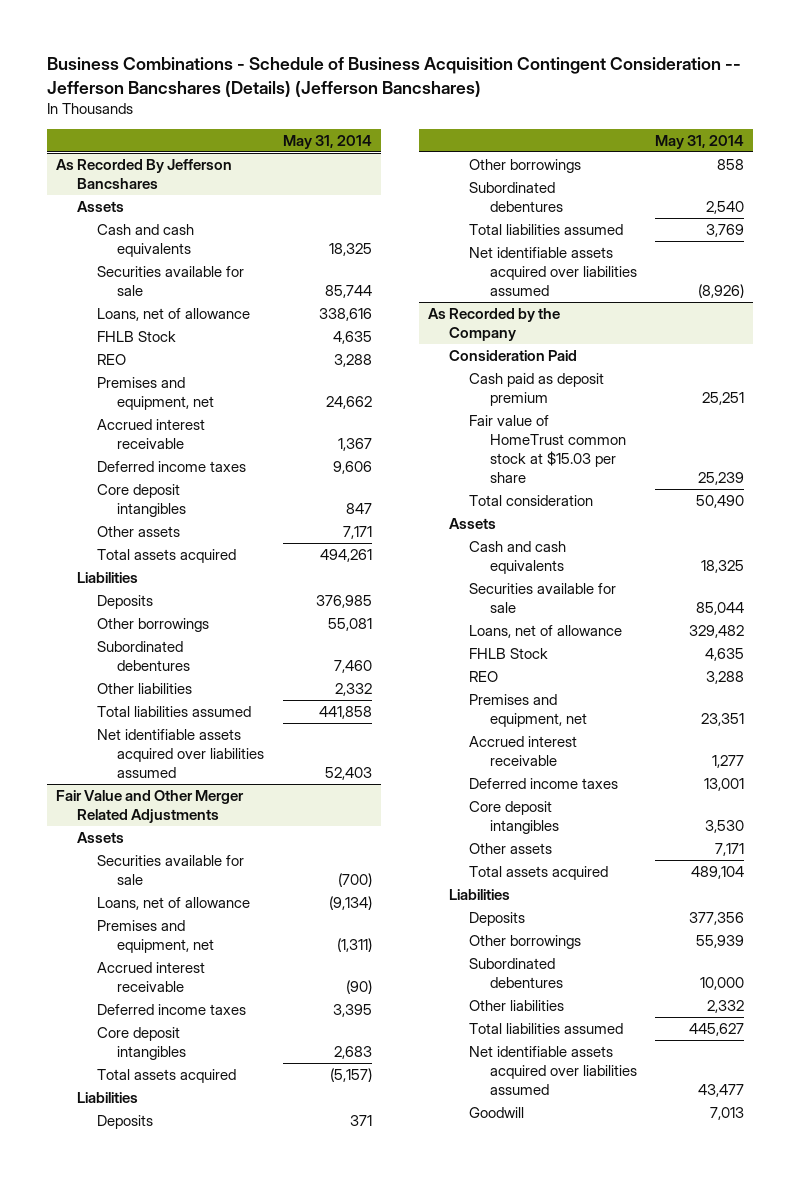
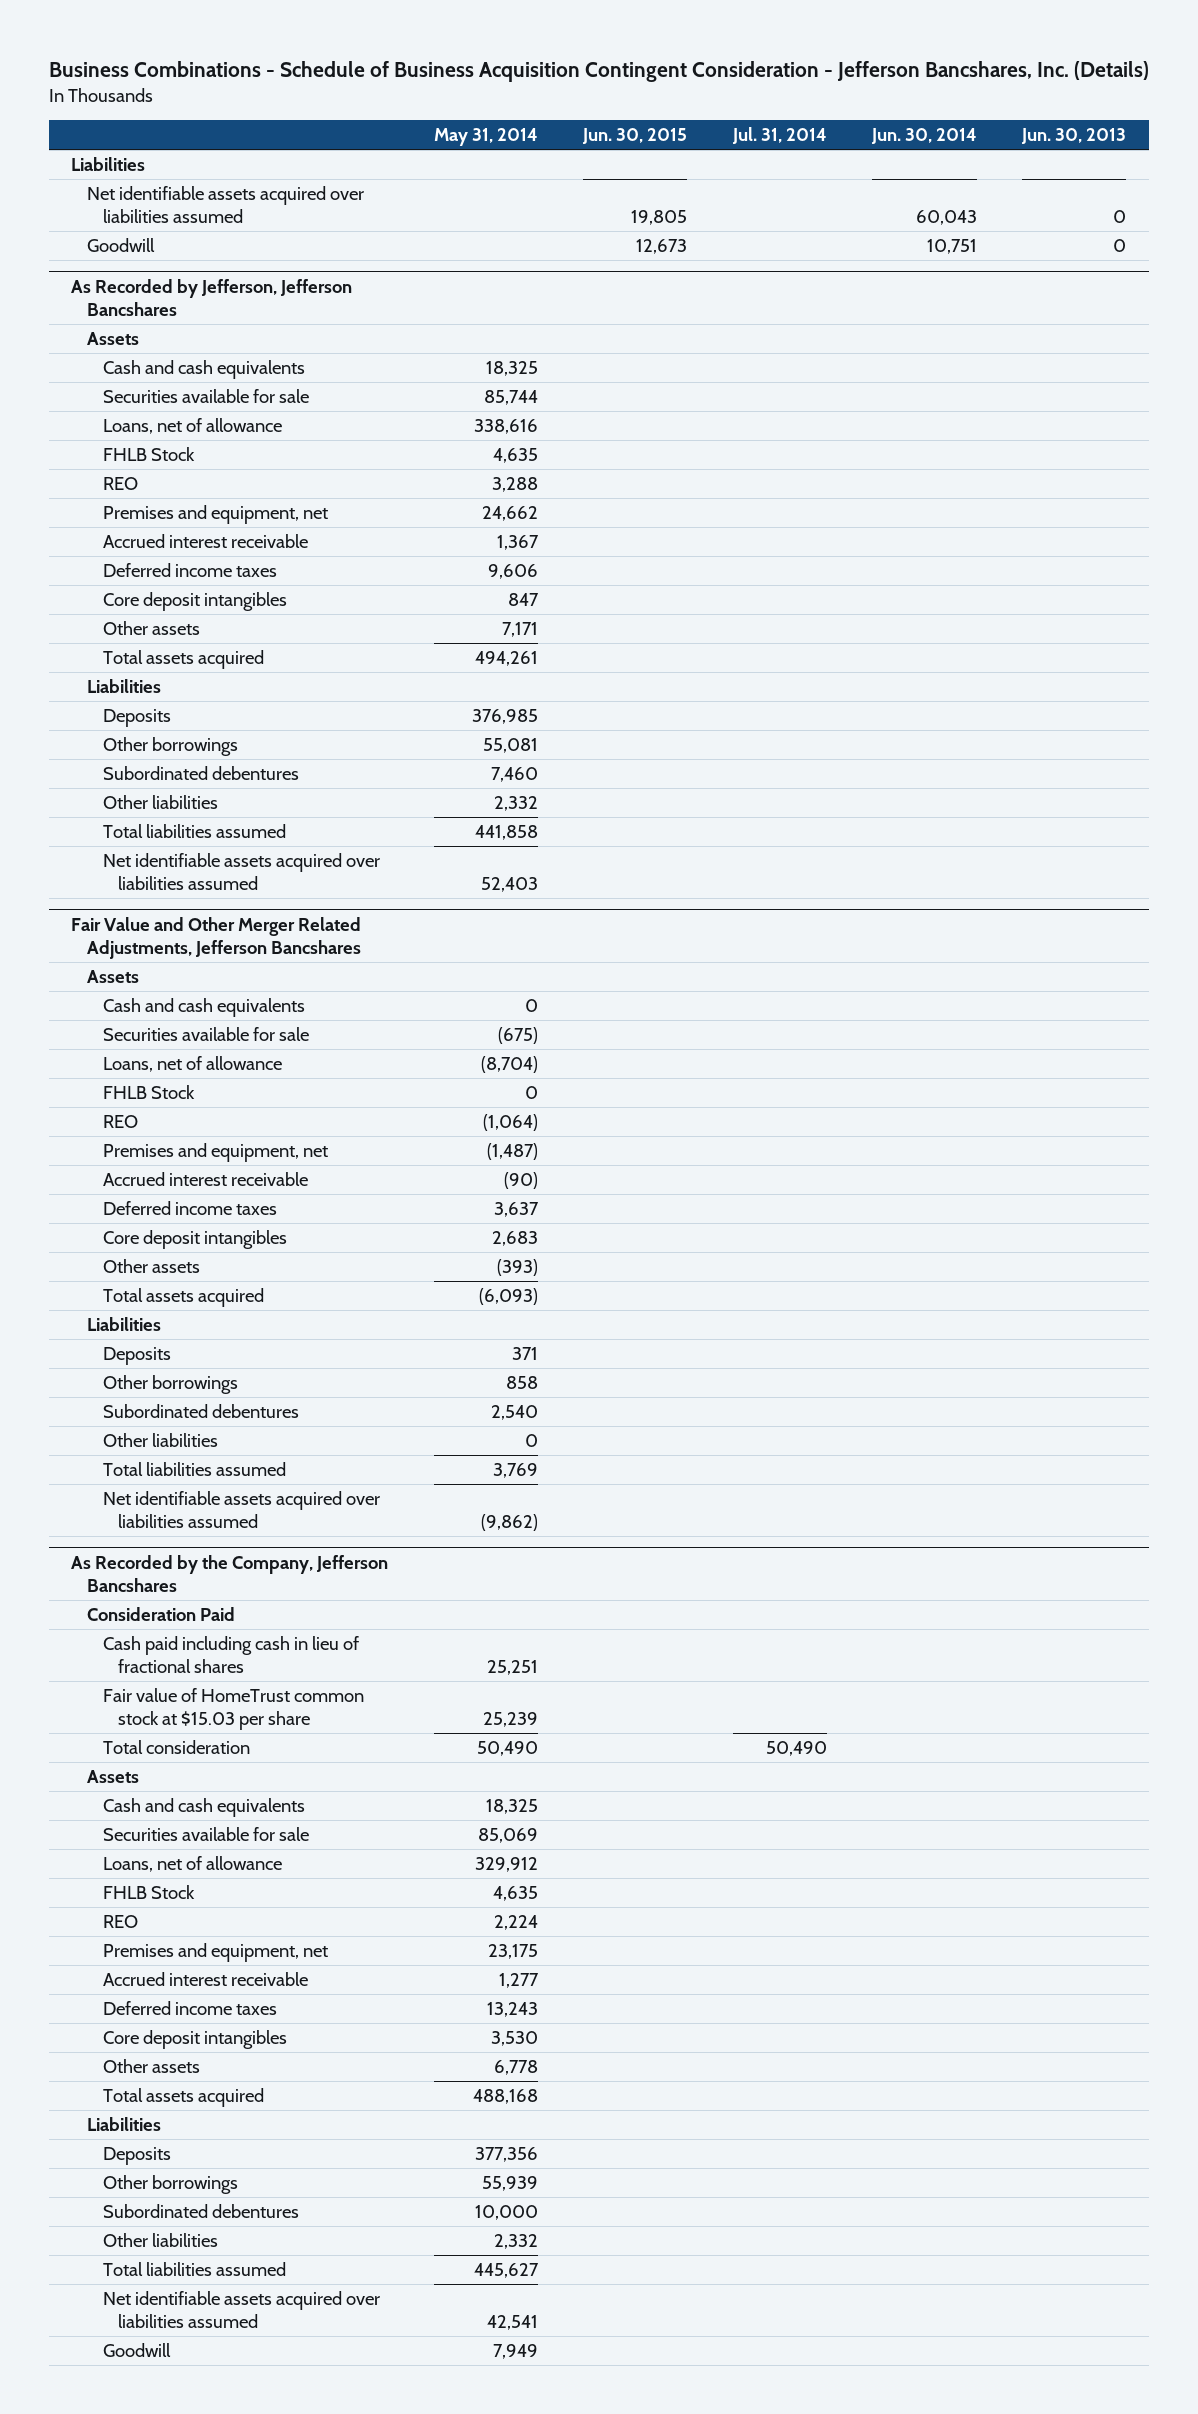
- Business Combinations - Schedule of Business Acquisition Contingent Consideration -- Jefferson Bancshares (Details) (Jefferson Bancshares)
+ Business Combinations - Schedule of Business Acquisition Contingent Consideration - Jefferson Bancshares, Inc. (Details)
- | May 31, 2014
+ | May 31, 2014 | Jun. 30, 2015 | Jul. 31, 2014 | Jun. 30, 2014 | Jun. 30, 2013
- As Recorded By Jefferson Bancshares
+ Liabilities
+ Net identifiable assets acquired over liabilities assumed | | 19,805 | | 60,043 | 0
+ Goodwill | | 12,673 | | 10,751 | 0
+ As Recorded by Jefferson, Jefferson Bancshares
- Fair Value and Other Merger Related Adjustments
+ Fair Value and Other Merger Related Adjustments, Jefferson Bancshares
- Securities available for sale | (700)
- Loans, net of allowance | (9,134)
- Premises and equipment, net | (1,311)
+ Cash and cash equivalents | 0 | | | |
+ Securities available for sale | (675) | | | |
+ Loans, net of allowance | (8,704) | | | |
+ FHLB Stock | 0 | | | |
+ REO | (1,064) | | | |
+ Premises and equipment, net | (1,487) | | | |
- Deferred income taxes | 3,395
+ Deferred income taxes | 3,637 | | | |
- Total assets acquired | (5,157)
+ Other assets | (393) | | | |
+ Total assets acquired | (6,093) | | | |
+ Other liabilities | 0 | | | |
- Net identifiable assets acquired over liabilities assumed | (8,926)
- As Recorded by the Company
+ Net identifiable assets acquired over liabilities assumed | (9,862) | | | |
+ As Recorded by the Company, Jefferson Bancshares
- Cash paid as deposit premium | 25,251
+ Cash paid including cash in lieu of fractional shares | 25,251 | | | |
- Securities available for sale | 85,044
- Loans, net of allowance | 329,482
+ Securities available for sale | 85,069 | | | |
+ Loans, net of allowance | 329,912 | | | |
- REO | 3,288
- Premises and equipment, net | 23,351
+ REO | 2,224 | | | |
+ Premises and equipment, net | 23,175 | | | |
- Deferred income taxes | 13,001
+ Deferred income taxes | 13,243 | | | |
- Other assets | 7,171
- Total assets acquired | 489,104
+ Other assets | 6,778 | | | |
+ Total assets acquired | 488,168 | | | |
- Net identifiable assets acquired over liabilities assumed | 43,477
- Goodwill | 7,013
+ Net identifiable assets acquired over liabilities assumed | 42,541 | | | |
+ Goodwill | 7,949 | | | |

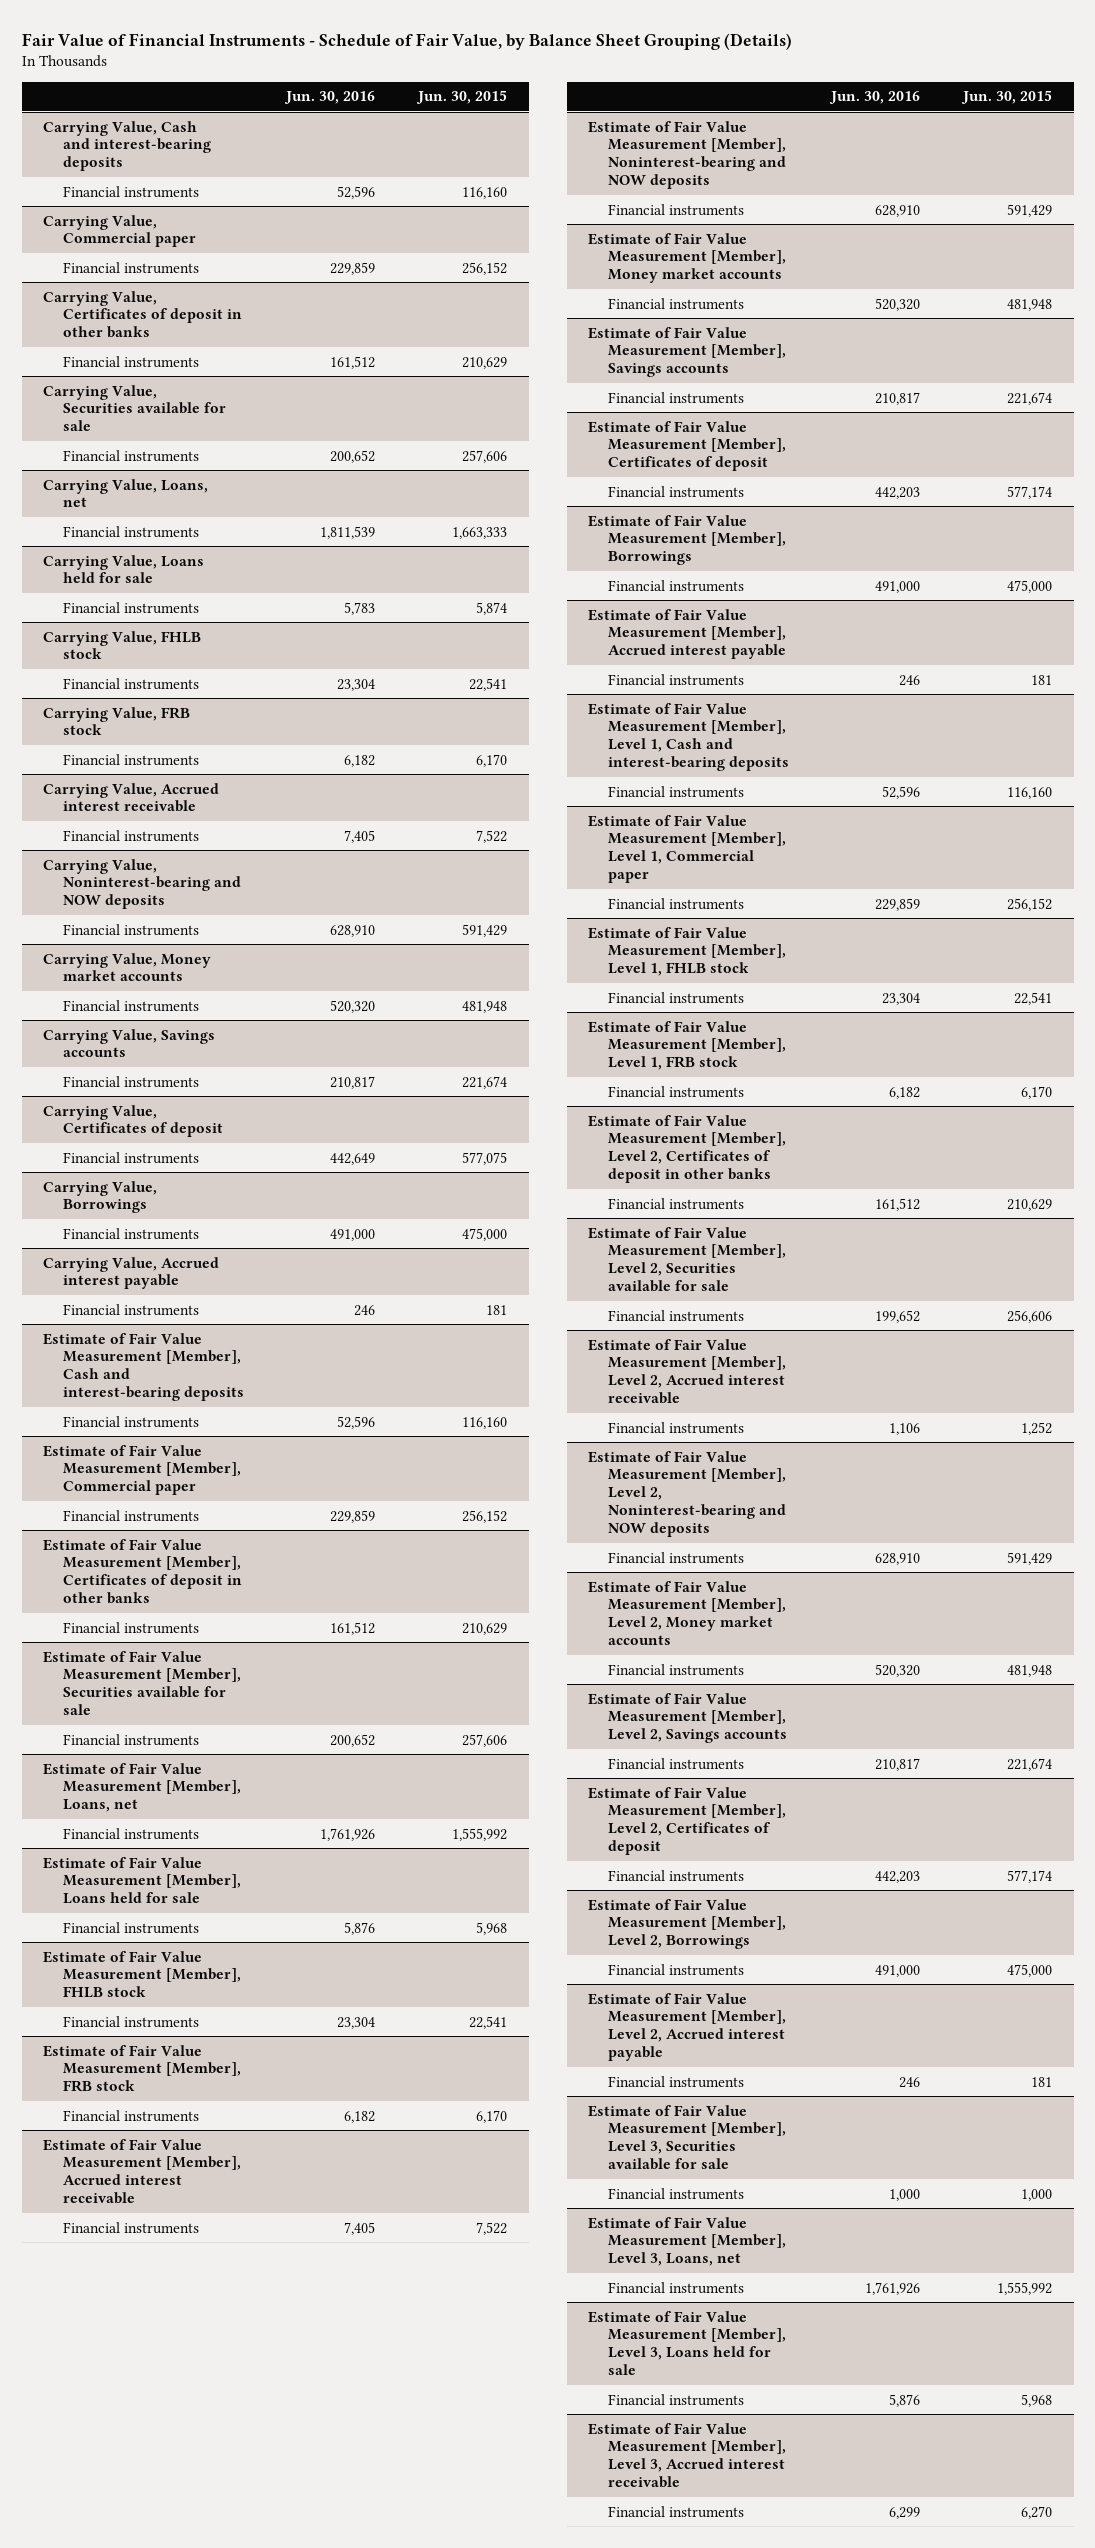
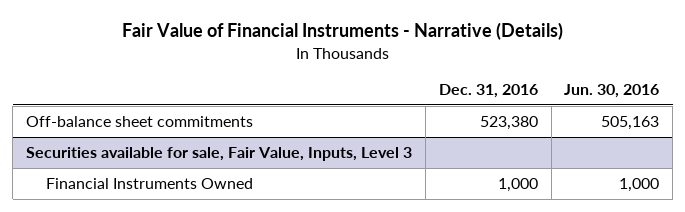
- Fair Value of Financial Instruments - Schedule of Fair Value, by Balance Sheet Grouping (Details)
+ Fair Value of Financial Instruments - Narrative (Details)
- | Jun. 30, 2016 | Jun. 30, 2015
+ | Dec. 31, 2016 | Jun. 30, 2016
- Carrying Value, Cash and interest-bearing deposits
- Financial instruments | 52,596 | 116,160
- Carrying Value, Commercial paper
- Financial instruments | 229,859 | 256,152
- Carrying Value, Certificates of deposit in other banks
- Financial instruments | 161,512 | 210,629
- Carrying Value, Securities available for sale
- Financial instruments | 200,652 | 257,606
- Carrying Value, Loans, net
- Financial instruments | 1,811,539 | 1,663,333
- Carrying Value, Loans held for sale
- Financial instruments | 5,783 | 5,874
- Carrying Value, FHLB stock
- Financial instruments | 23,304 | 22,541
- Carrying Value, FRB stock
- Financial instruments | 6,182 | 6,170
- Carrying Value, Accrued interest receivable
- Financial instruments | 7,405 | 7,522
- Carrying Value, Noninterest-bearing and NOW deposits
- Financial instruments | 628,910 | 591,429
- Carrying Value, Money market accounts
- Financial instruments | 520,320 | 481,948
- Carrying Value, Savings accounts
- Financial instruments | 210,817 | 221,674
- Carrying Value, Certificates of deposit
- Financial instruments | 442,649 | 577,075
- Carrying Value, Borrowings
- Financial instruments | 491,000 | 475,000
- Carrying Value, Accrued interest payable
- Financial instruments | 246 | 181
- Estimate of Fair Value Measurement [Member], Cash and interest-bearing deposits
- Financial instruments | 52,596 | 116,160
- Estimate of Fair Value Measurement [Member], Commercial paper
- Financial instruments | 229,859 | 256,152
- Estimate of Fair Value Measurement [Member], Certificates of deposit in other banks
- Financial instruments | 161,512 | 210,629
- Estimate of Fair Value Measurement [Member], Securities available for sale
- Financial instruments | 200,652 | 257,606
- Estimate of Fair Value Measurement [Member], Loans, net
- Financial instruments | 1,761,926 | 1,555,992
- Estimate of Fair Value Measurement [Member], Loans held for sale
- Financial instruments | 5,876 | 5,968
- Estimate of Fair Value Measurement [Member], FHLB stock
- Financial instruments | 23,304 | 22,541
- Estimate of Fair Value Measurement [Member], FRB stock
- Financial instruments | 6,182 | 6,170
- Estimate of Fair Value Measurement [Member], Accrued interest receivable
- Financial instruments | 7,405 | 7,522
- Estimate of Fair Value Measurement [Member], Noninterest-bearing and NOW deposits
- Financial instruments | 628,910 | 591,429
- Estimate of Fair Value Measurement [Member], Money market accounts
- Financial instruments | 520,320 | 481,948
- Estimate of Fair Value Measurement [Member], Savings accounts
- Financial instruments | 210,817 | 221,674
- Estimate of Fair Value Measurement [Member], Certificates of deposit
- Financial instruments | 442,203 | 577,174
- Estimate of Fair Value Measurement [Member], Borrowings
- Financial instruments | 491,000 | 475,000
- Estimate of Fair Value Measurement [Member], Accrued interest payable
- Financial instruments | 246 | 181
- Estimate of Fair Value Measurement [Member], Level 1, Cash and interest-bearing deposits
- Financial instruments | 52,596 | 116,160
- Estimate of Fair Value Measurement [Member], Level 1, Commercial paper
- Financial instruments | 229,859 | 256,152
- Estimate of Fair Value Measurement [Member], Level 1, FHLB stock
- Financial instruments | 23,304 | 22,541
- Estimate of Fair Value Measurement [Member], Level 1, FRB stock
- Financial instruments | 6,182 | 6,170
- Estimate of Fair Value Measurement [Member], Level 2, Certificates of deposit in other banks
- Financial instruments | 161,512 | 210,629
- Estimate of Fair Value Measurement [Member], Level 2, Securities available for sale
- Financial instruments | 199,652 | 256,606
- Estimate of Fair Value Measurement [Member], Level 2, Accrued interest receivable
- Financial instruments | 1,106 | 1,252
- Estimate of Fair Value Measurement [Member], Level 2, Noninterest-bearing and NOW deposits
- Financial instruments | 628,910 | 591,429
- Estimate of Fair Value Measurement [Member], Level 2, Money market accounts
- Financial instruments | 520,320 | 481,948
- Estimate of Fair Value Measurement [Member], Level 2, Savings accounts
- Financial instruments | 210,817 | 221,674
- Estimate of Fair Value Measurement [Member], Level 2, Certificates of deposit
- Financial instruments | 442,203 | 577,174
- Estimate of Fair Value Measurement [Member], Level 2, Borrowings
- Financial instruments | 491,000 | 475,000
- Estimate of Fair Value Measurement [Member], Level 2, Accrued interest payable
- Financial instruments | 246 | 181
- Estimate of Fair Value Measurement [Member], Level 3, Securities available for sale
- Financial instruments | 1,000 | 1,000
- Estimate of Fair Value Measurement [Member], Level 3, Loans, net
- Financial instruments | 1,761,926 | 1,555,992
- Estimate of Fair Value Measurement [Member], Level 3, Loans held for sale
- Financial instruments | 5,876 | 5,968
- Estimate of Fair Value Measurement [Member], Level 3, Accrued interest receivable
- Financial instruments | 6,299 | 6,270
+ Off-balance sheet commitments | 523,380 | 505,163
+ Securities available for sale, Fair Value, Inputs, Level 3
+ Financial Instruments Owned | 1,000 | 1,000

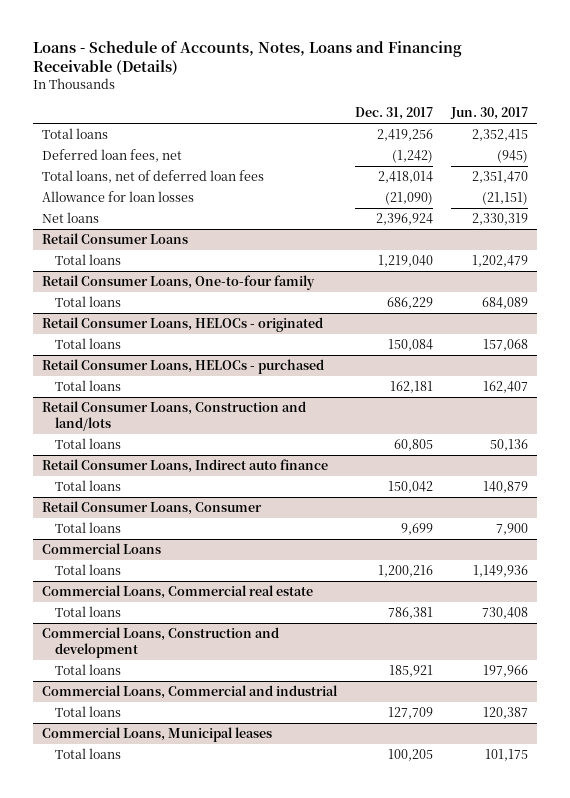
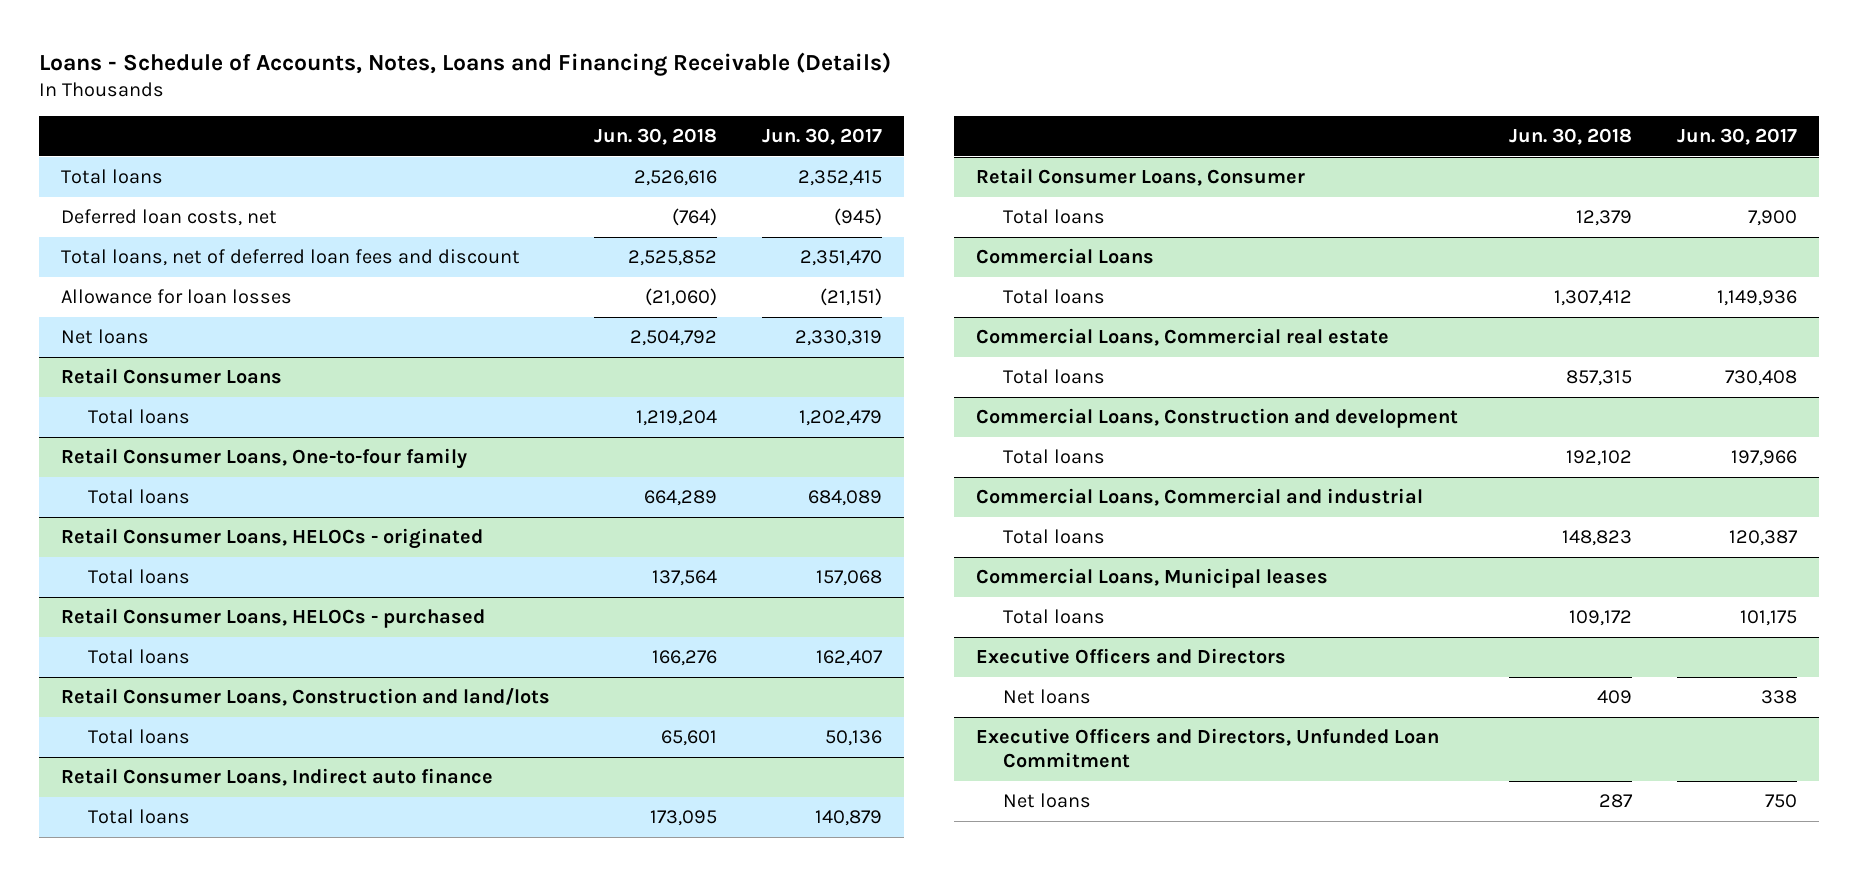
- | Dec. 31, 2017 | Jun. 30, 2017
+ | Jun. 30, 2018 | Jun. 30, 2017
- Deferred loan fees, net | (1,242) | (945)
- Total loans, net of deferred loan fees | 2,418,014 | 2,351,470
+ Deferred loan costs, net | (764) | (945)
+ Total loans, net of deferred loan fees and discount | 2,525,852 | 2,351,470
+ Executive Officers and Directors
+ Net loans | 409 | 338
+ Executive Officers and Directors, Unfunded Loan Commitment
+ Net loans | 287 | 750

